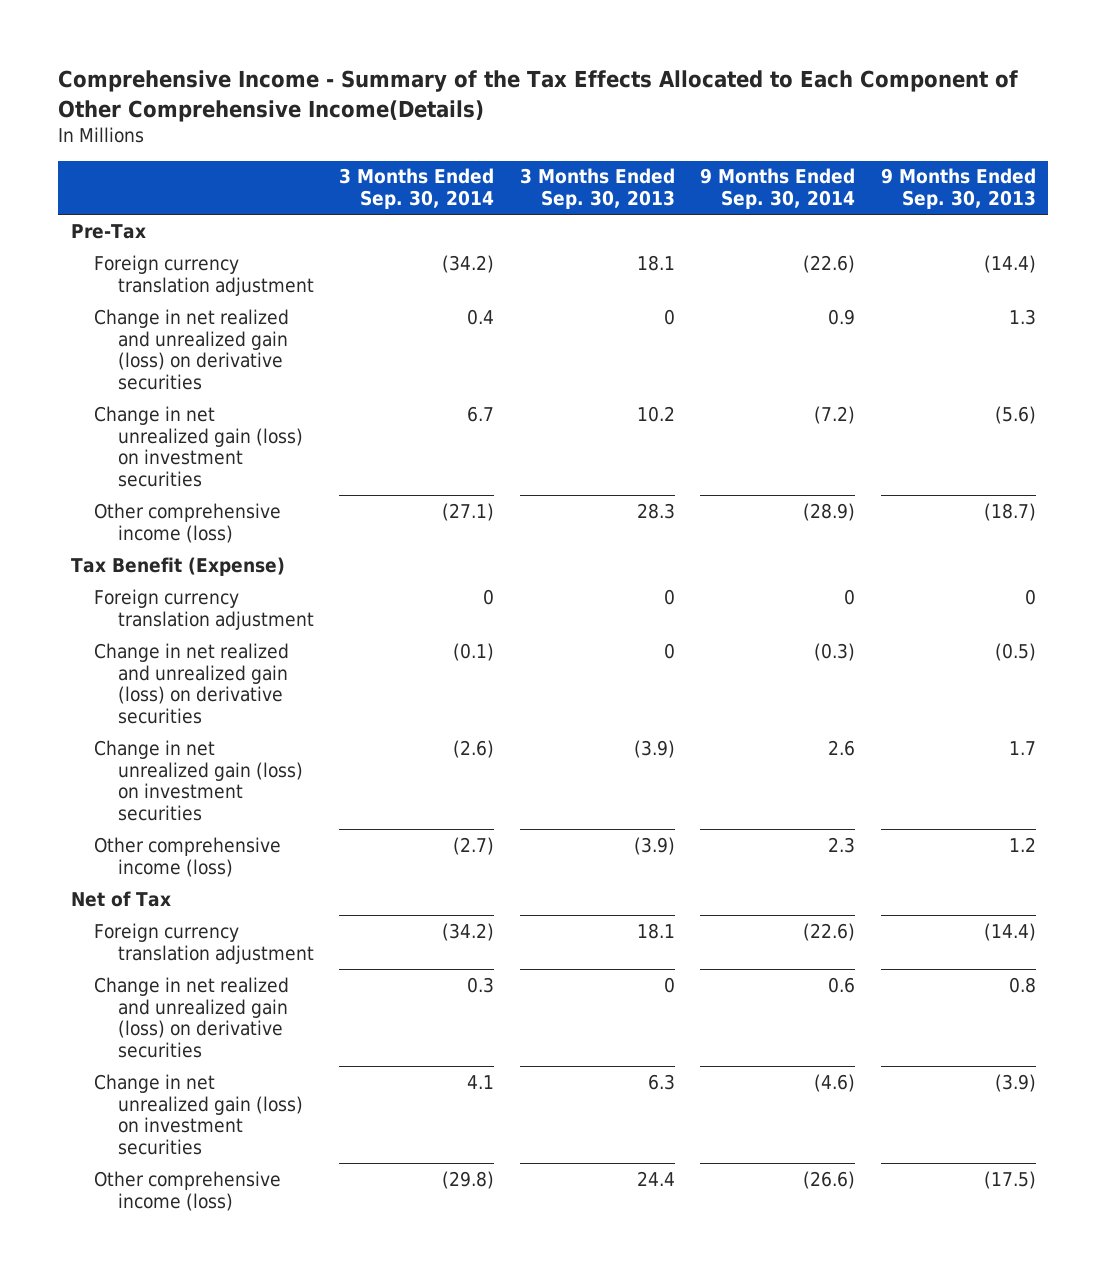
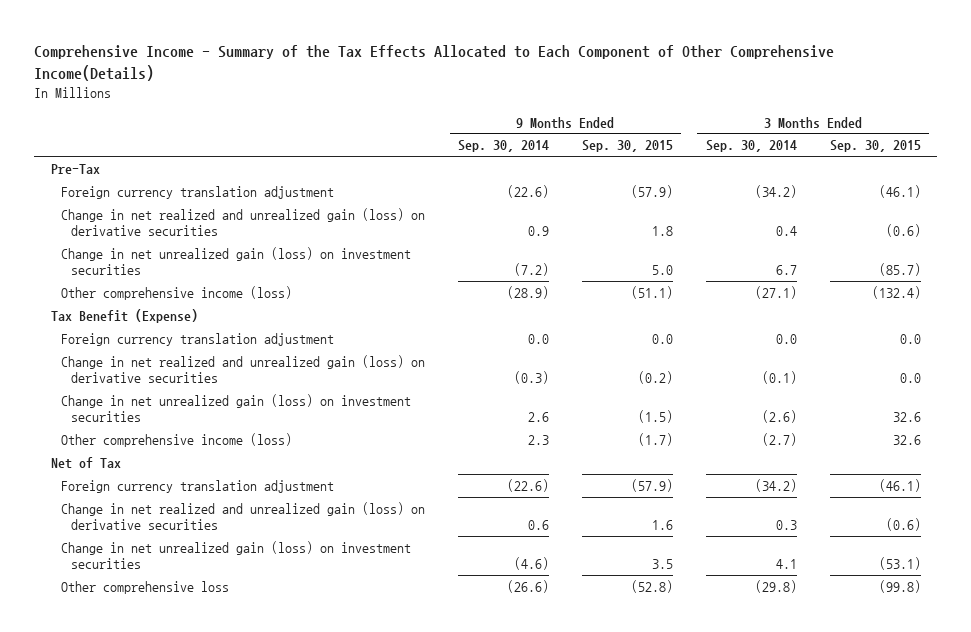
- | 3 Months Ended Sep. 30, 2014 | 3 Months Ended Sep. 30, 2013 | 9 Months Ended Sep. 30, 2014 | 9 Months Ended Sep. 30, 2013
+ | 9 Months Ended Sep. 30, 2014 | 9 Months Ended Sep. 30, 2015 | 3 Months Ended Sep. 30, 2014 | 3 Months Ended Sep. 30, 2015
- Foreign currency translation adjustment | 0 | 0 | 0 | 0
+ Foreign currency translation adjustment | 0.0 | 0.0 | 0.0 | 0.0
- Other comprehensive income (loss) | (29.8) | 24.4 | (26.6) | (17.5)
+ Other comprehensive loss | (26.6) | (52.8) | (29.8) | (99.8)

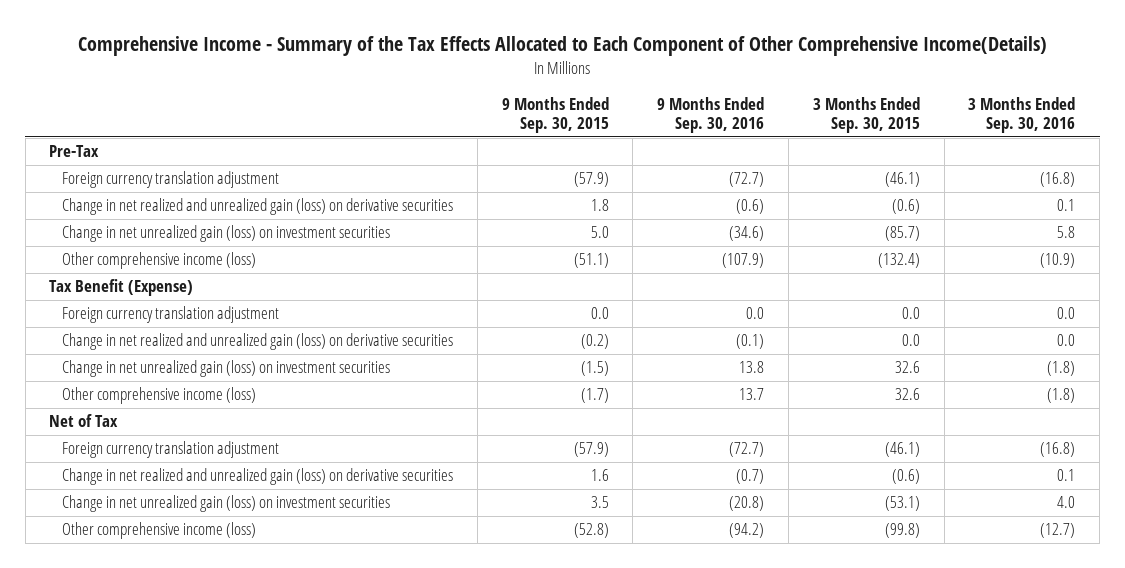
- | 9 Months Ended Sep. 30, 2014 | 9 Months Ended Sep. 30, 2015 | 3 Months Ended Sep. 30, 2014 | 3 Months Ended Sep. 30, 2015
+ | 9 Months Ended Sep. 30, 2015 | 9 Months Ended Sep. 30, 2016 | 3 Months Ended Sep. 30, 2015 | 3 Months Ended Sep. 30, 2016
- Other comprehensive loss | (26.6) | (52.8) | (29.8) | (99.8)
+ Other comprehensive income (loss) | (52.8) | (94.2) | (99.8) | (12.7)

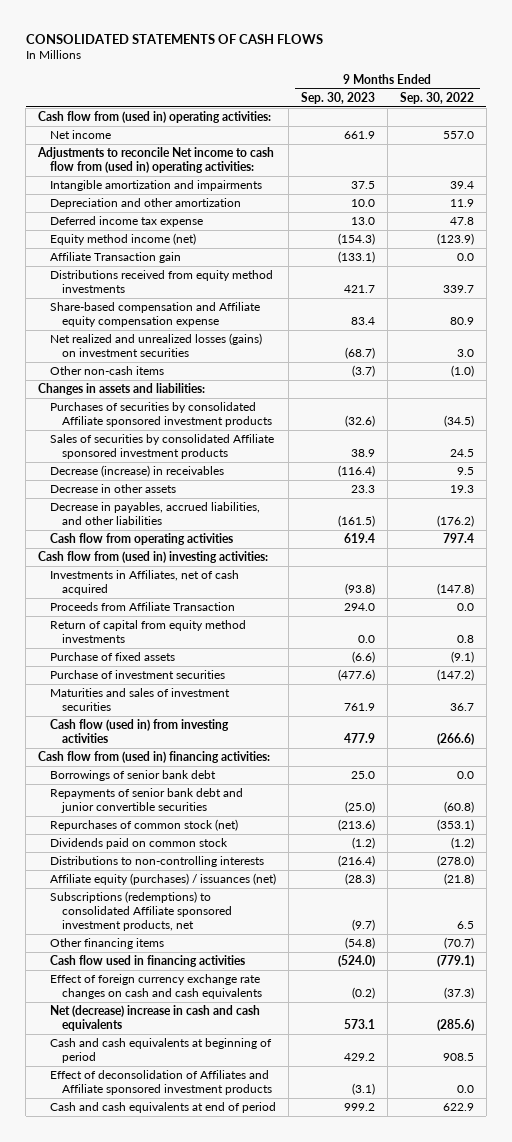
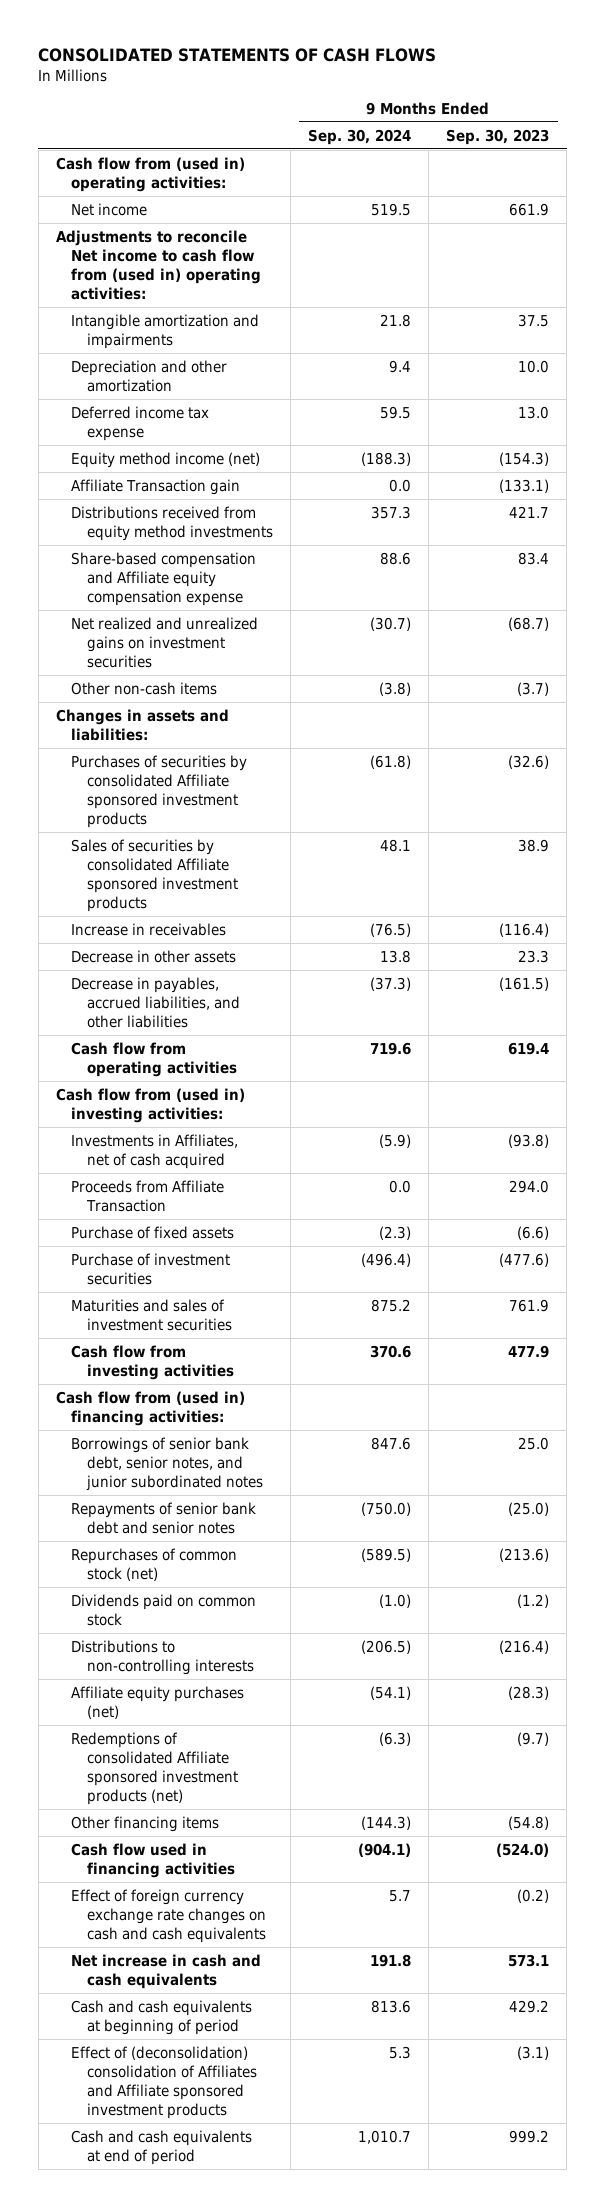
- | 9 Months Ended Sep. 30, 2023 | 9 Months Ended Sep. 30, 2022
+ | 9 Months Ended Sep. 30, 2024 | 9 Months Ended Sep. 30, 2023
- Net realized and unrealized losses (gains) on investment securities | (68.7) | 3.0
+ Net realized and unrealized gains on investment securities | (30.7) | (68.7)
- Decrease (increase) in receivables | (116.4) | 9.5
+ Increase in receivables | (76.5) | (116.4)
- Return of capital from equity method investments | 0.0 | 0.8
- Cash flow (used in) from investing activities | 477.9 | (266.6)
+ Cash flow from investing activities | 370.6 | 477.9
- Borrowings of senior bank debt | 25.0 | 0.0
- Repayments of senior bank debt and junior convertible securities | (25.0) | (60.8)
+ Borrowings of senior bank debt, senior notes, and junior subordinated notes | 847.6 | 25.0
+ Repayments of senior bank debt and senior notes | (750.0) | (25.0)
- Affiliate equity (purchases) / issuances (net) | (28.3) | (21.8)
- Subscriptions (redemptions) to consolidated Affiliate sponsored investment products, net | (9.7) | 6.5
+ Affiliate equity purchases (net) | (54.1) | (28.3)
+ Redemptions of consolidated Affiliate sponsored investment products (net) | (6.3) | (9.7)
- Net (decrease) increase in cash and cash equivalents | 573.1 | (285.6)
+ Net increase in cash and cash equivalents | 191.8 | 573.1
- Effect of deconsolidation of Affiliates and Affiliate sponsored investment products | (3.1) | 0.0
+ Effect of (deconsolidation) consolidation of Affiliates and Affiliate sponsored investment products | 5.3 | (3.1)

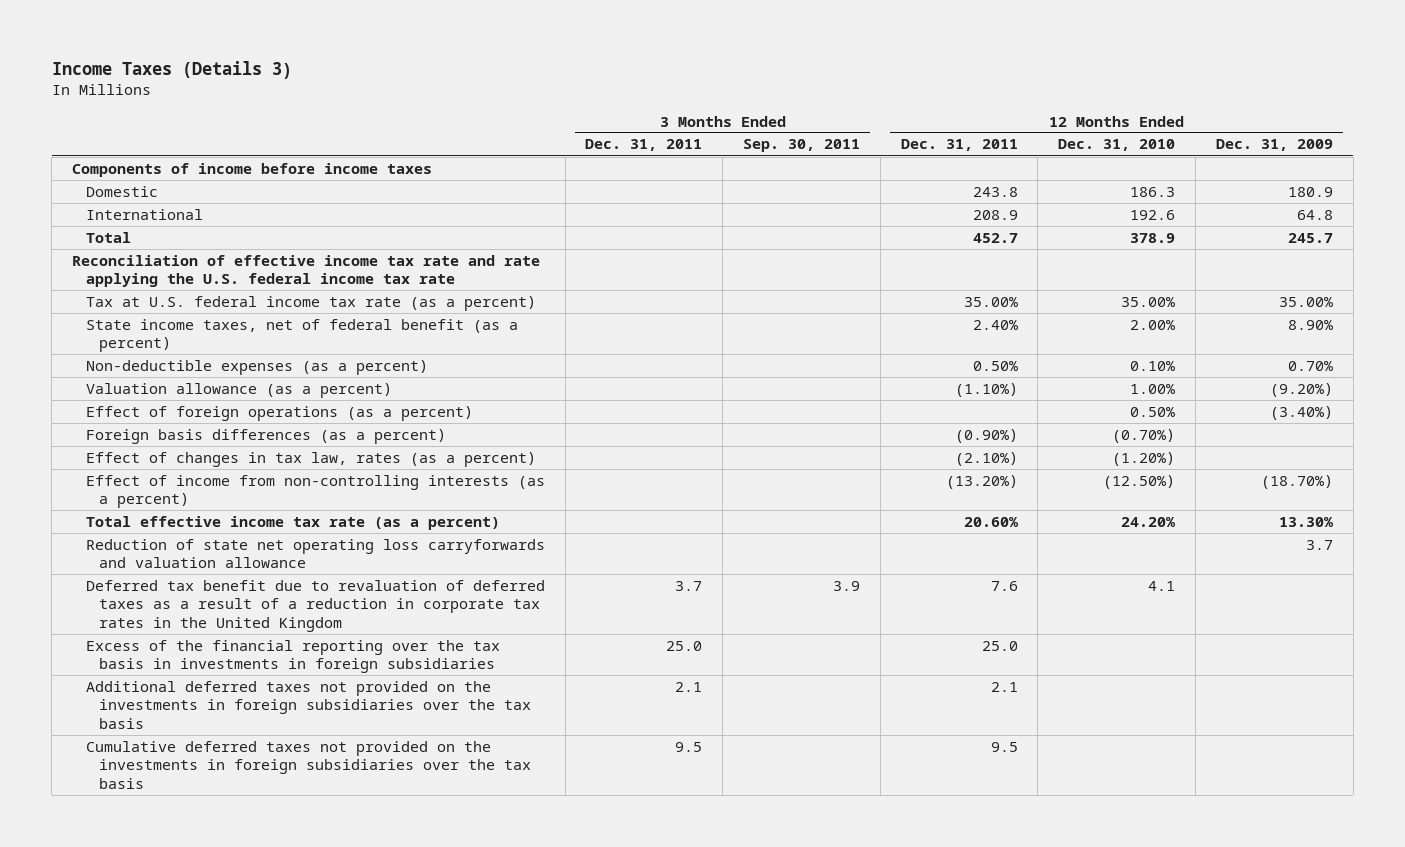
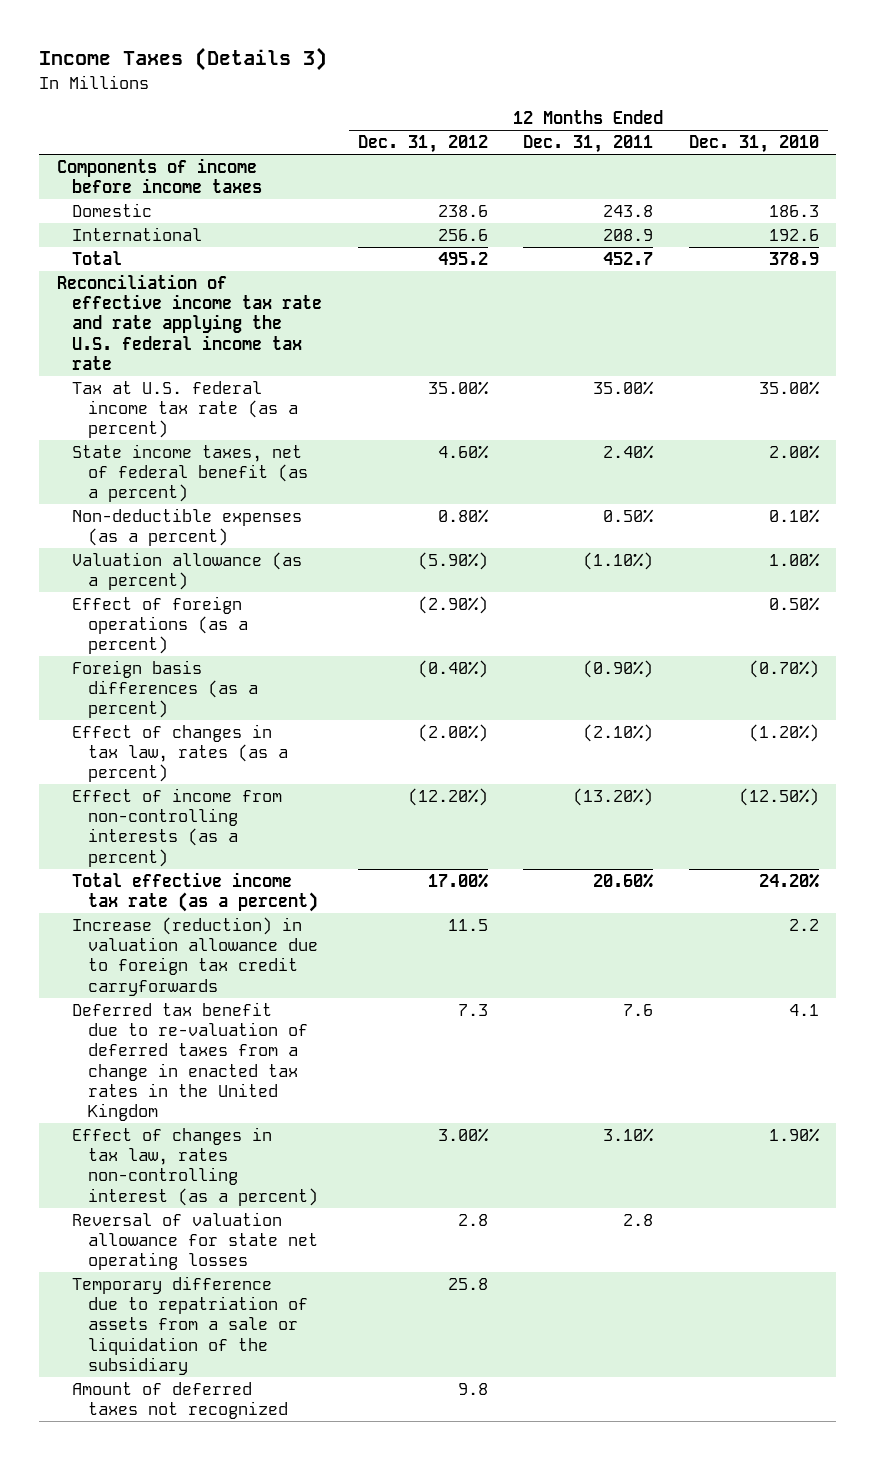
- | 3 Months Ended Dec. 31, 2011 | 3 Months Ended Sep. 30, 2011 | 12 Months Ended Dec. 31, 2011 | 12 Months Ended Dec. 31, 2010 | 12 Months Ended Dec. 31, 2009
+ | 12 Months Ended Dec. 31, 2012 | 12 Months Ended Dec. 31, 2011 | 12 Months Ended Dec. 31, 2010
- Reduction of state net operating loss carryforwards and valuation allowance | | | | | 3.7
- Deferred tax benefit due to revaluation of deferred taxes as a result of a reduction in corporate tax rates in the United Kingdom | 3.7 | 3.9 | 7.6 | 4.1 |
- Excess of the financial reporting over the tax basis in investments in foreign subsidiaries | 25.0 | | 25.0 | |
- Additional deferred taxes not provided on the investments in foreign subsidiaries over the tax basis | 2.1 | | 2.1 | |
- Cumulative deferred taxes not provided on the investments in foreign subsidiaries over the tax basis | 9.5 | | 9.5 | |
+ Increase (reduction) in valuation allowance due to foreign tax credit carryforwards | 11.5 | | 2.2
+ Deferred tax benefit due to re-valuation of deferred taxes from a change in enacted tax rates in the United Kingdom | 7.3 | 7.6 | 4.1
+ Effect of changes in tax law, rates non-controlling interest (as a percent) | 3.00% | 3.10% | 1.90%
+ Reversal of valuation allowance for state net operating losses | 2.8 | 2.8 |
+ Temporary difference due to repatriation of assets from a sale or liquidation of the subsidiary | 25.8 | |
+ Amount of deferred taxes not recognized | 9.8 | |

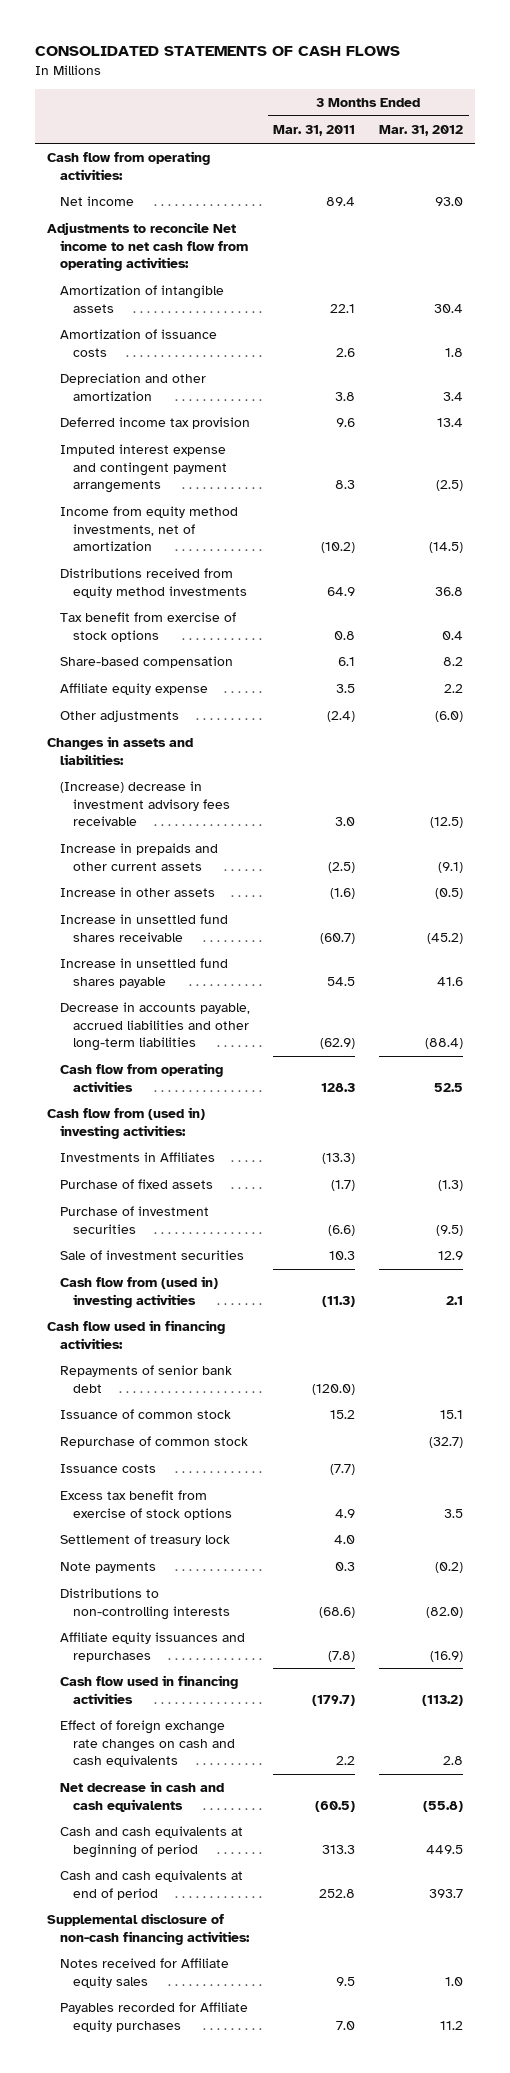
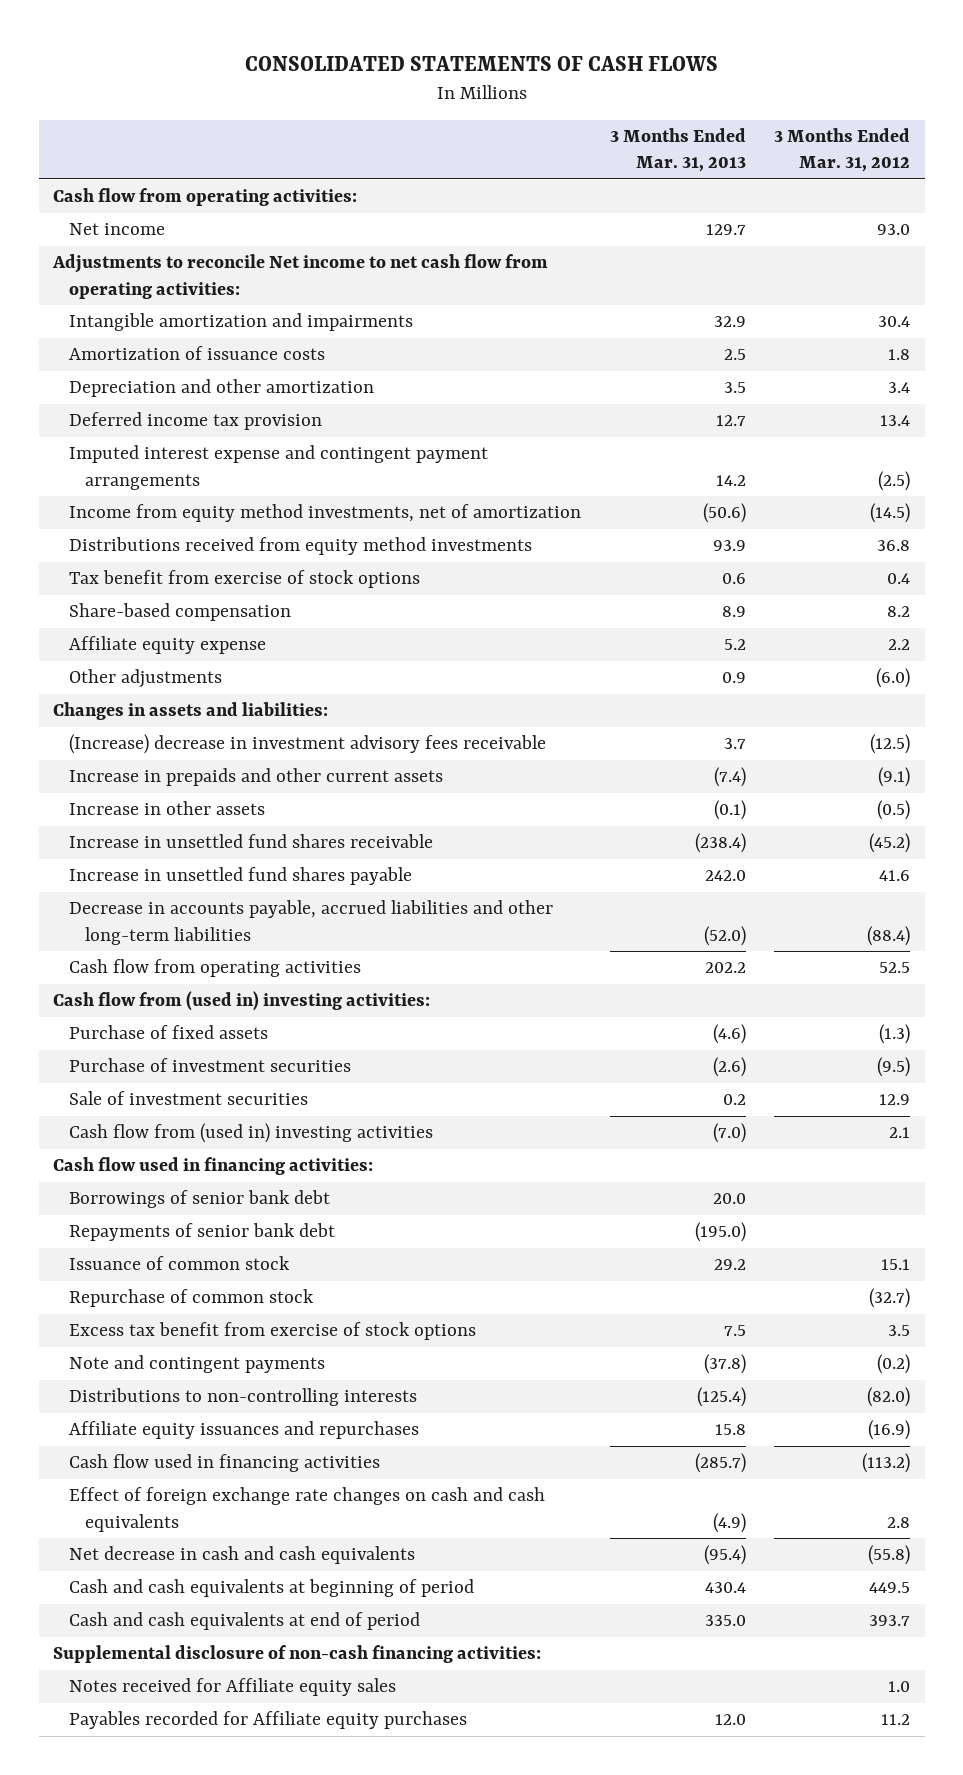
- | 3 Months Ended Mar. 31, 2011 | 3 Months Ended Mar. 31, 2012
+ | 3 Months Ended Mar. 31, 2013 | 3 Months Ended Mar. 31, 2012
- Amortization of intangible assets | 22.1 | 30.4
+ Intangible amortization and impairments | 32.9 | 30.4
- Investments in Affiliates | (13.3) |
+ Borrowings of senior bank debt | 20.0 |
- Issuance costs | (7.7) |
- Settlement of treasury lock | 4.0 |
- Note payments | 0.3 | (0.2)
+ Note and contingent payments | (37.8) | (0.2)

